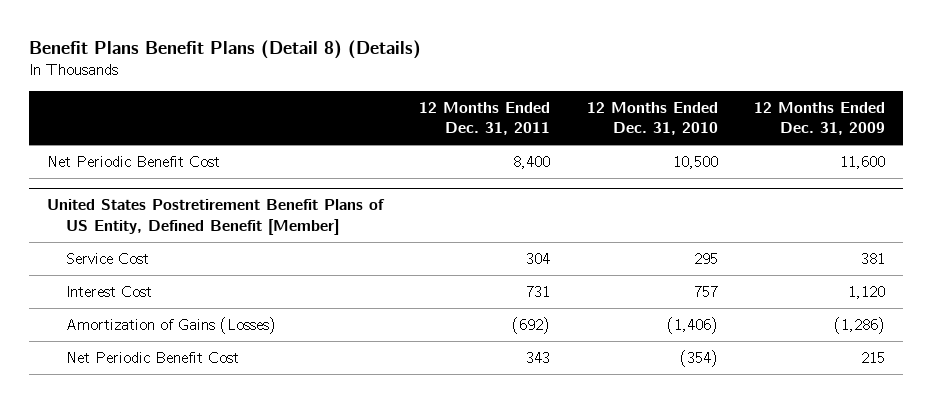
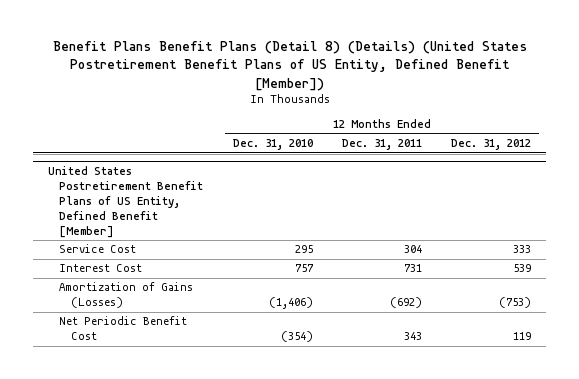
- Benefit Plans Benefit Plans (Detail 8) (Details)
+ Benefit Plans Benefit Plans (Detail 8) (Details) (United States Postretirement Benefit Plans of US Entity, Defined Benefit [Member])
- | 12 Months Ended Dec. 31, 2011 | 12 Months Ended Dec. 31, 2010 | 12 Months Ended Dec. 31, 2009
+ | 12 Months Ended Dec. 31, 2010 | 12 Months Ended Dec. 31, 2011 | 12 Months Ended Dec. 31, 2012
- Net Periodic Benefit Cost | 8,400 | 10,500 | 11,600

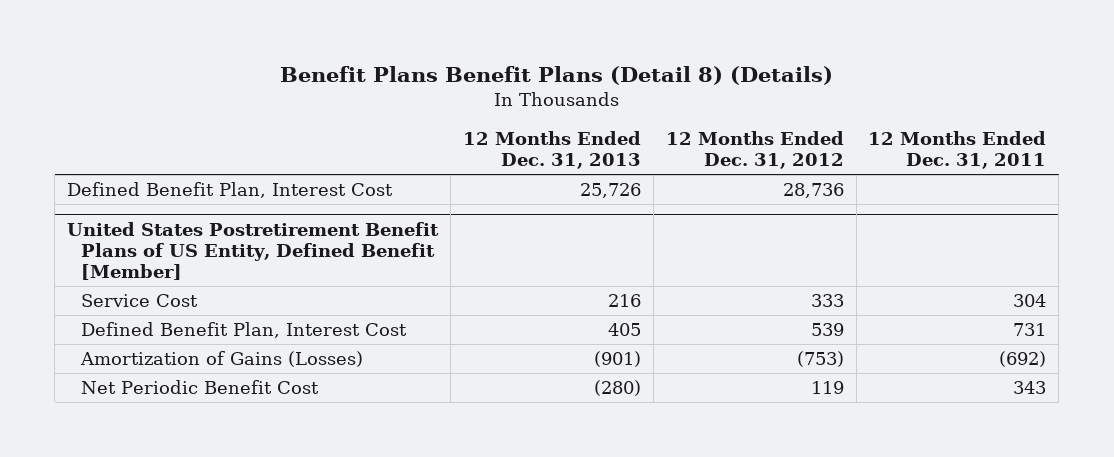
- Benefit Plans Benefit Plans (Detail 8) (Details) (United States Postretirement Benefit Plans of US Entity, Defined Benefit [Member])
+ Benefit Plans Benefit Plans (Detail 8) (Details)
- | 12 Months Ended Dec. 31, 2010 | 12 Months Ended Dec. 31, 2011 | 12 Months Ended Dec. 31, 2012
+ | 12 Months Ended Dec. 31, 2013 | 12 Months Ended Dec. 31, 2012 | 12 Months Ended Dec. 31, 2011
+ Defined Benefit Plan, Interest Cost | 25,726 | 28,736 |
@ United States Postretirement Benefit Plans of US Entity, Defined Benefit [Member]
- Interest Cost | 757 | 731 | 539
+ Defined Benefit Plan, Interest Cost | 405 | 539 | 731

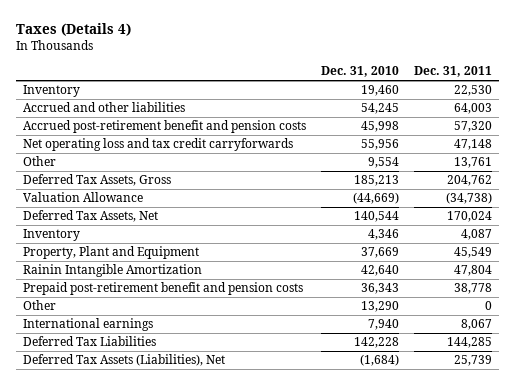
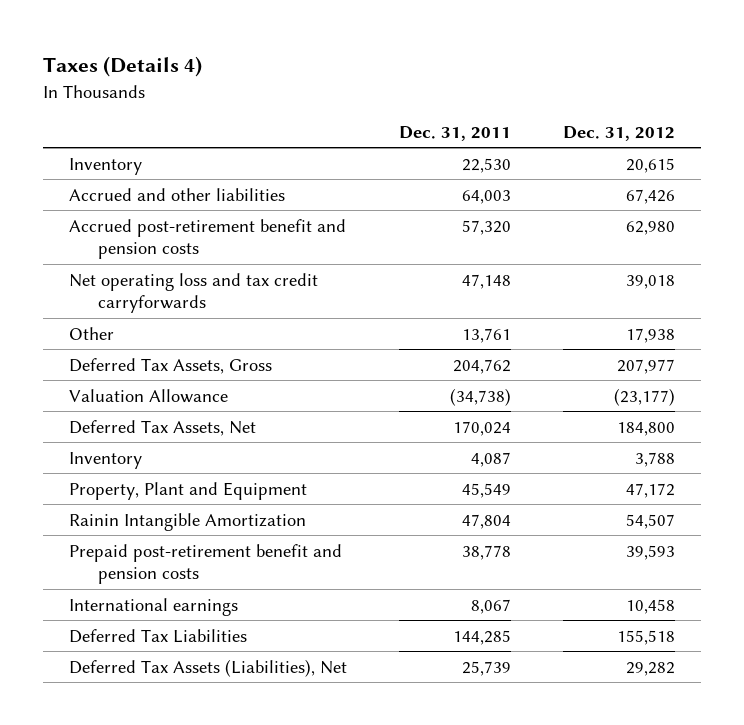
- | Dec. 31, 2010 | Dec. 31, 2011
+ | Dec. 31, 2011 | Dec. 31, 2012
- Other | 13,290 | 0

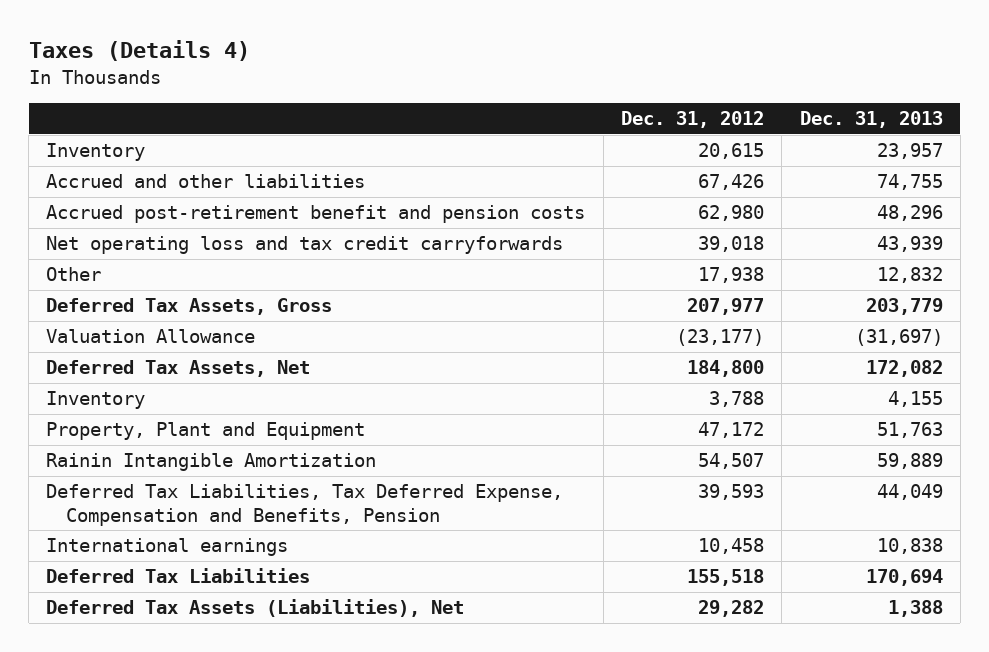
- | Dec. 31, 2011 | Dec. 31, 2012
+ | Dec. 31, 2012 | Dec. 31, 2013
- Prepaid post-retirement benefit and pension costs | 38,778 | 39,593
+ Deferred Tax Liabilities, Tax Deferred Expense, Compensation and Benefits, Pension | 39,593 | 44,049

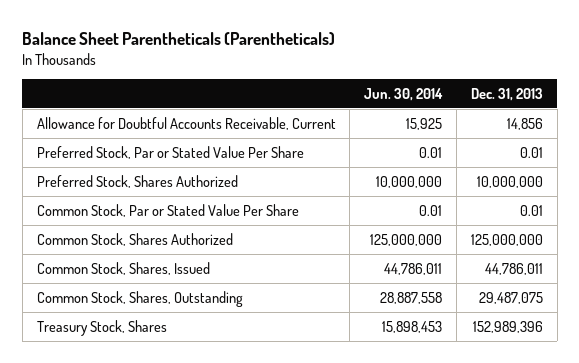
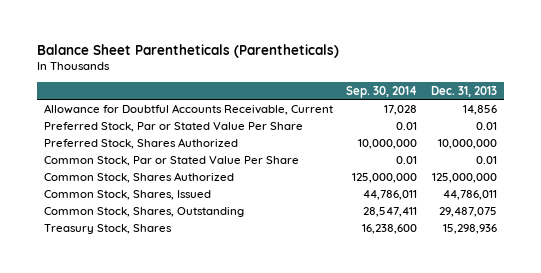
- | Jun. 30, 2014 | Dec. 31, 2013
+ | Sep. 30, 2014 | Dec. 31, 2013
- Treasury Stock, Shares | 15,898,453 | 152,989,396
+ Treasury Stock, Shares | 16,238,600 | 15,298,936

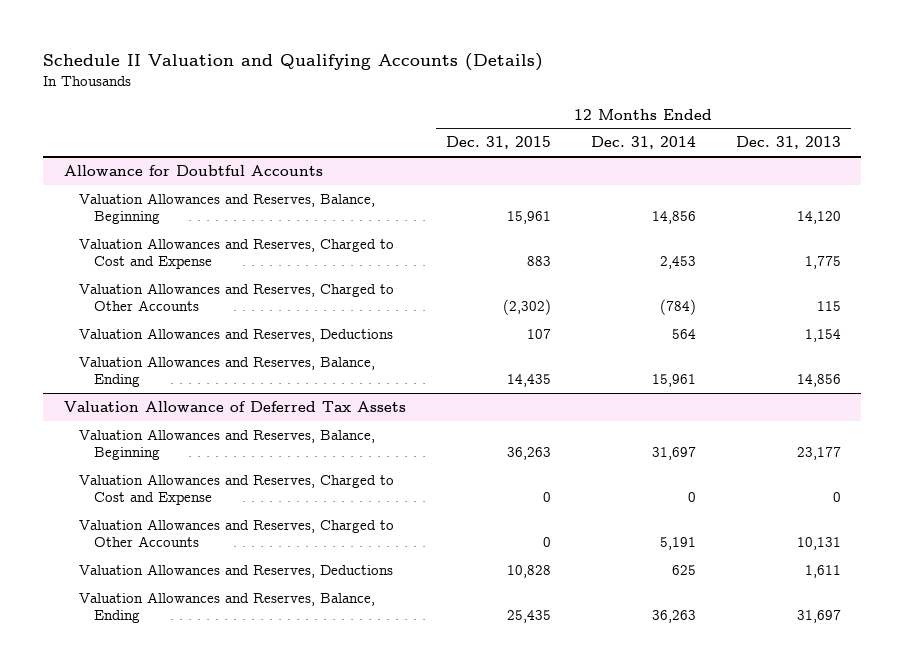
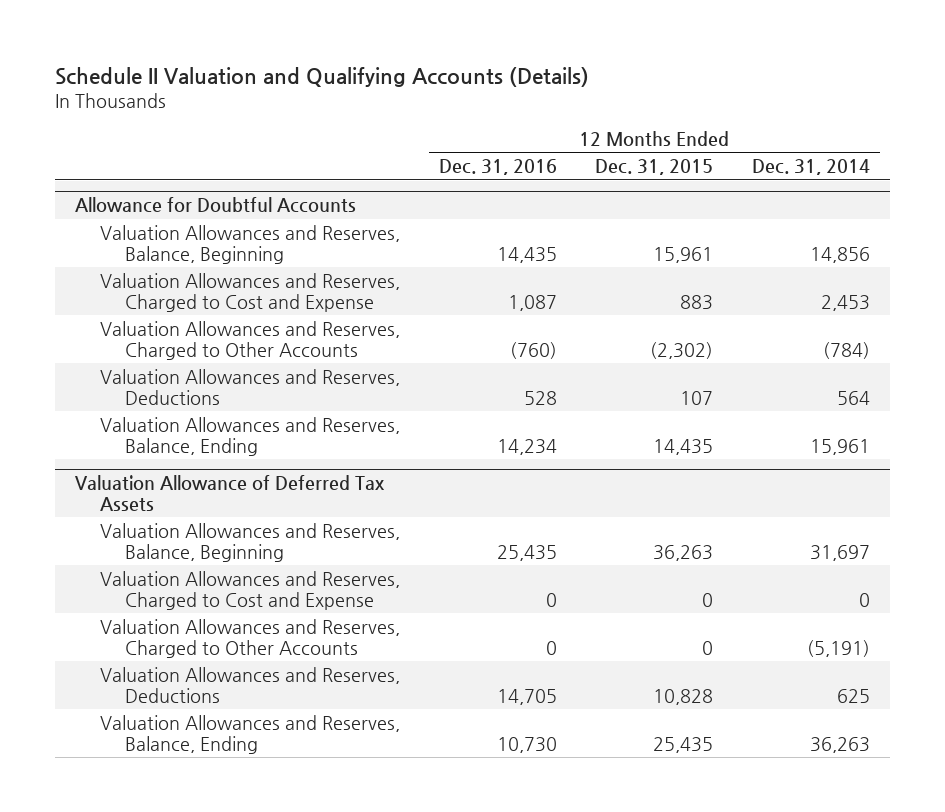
- | 12 Months Ended Dec. 31, 2015 | 12 Months Ended Dec. 31, 2014 | 12 Months Ended Dec. 31, 2013
+ | 12 Months Ended Dec. 31, 2016 | 12 Months Ended Dec. 31, 2015 | 12 Months Ended Dec. 31, 2014
@ Valuation Allowance of Deferred Tax Assets
- Valuation Allowances and Reserves, Charged to Other Accounts | 0 | 5,191 | 10,131
+ Valuation Allowances and Reserves, Charged to Other Accounts | 0 | 0 | (5,191)

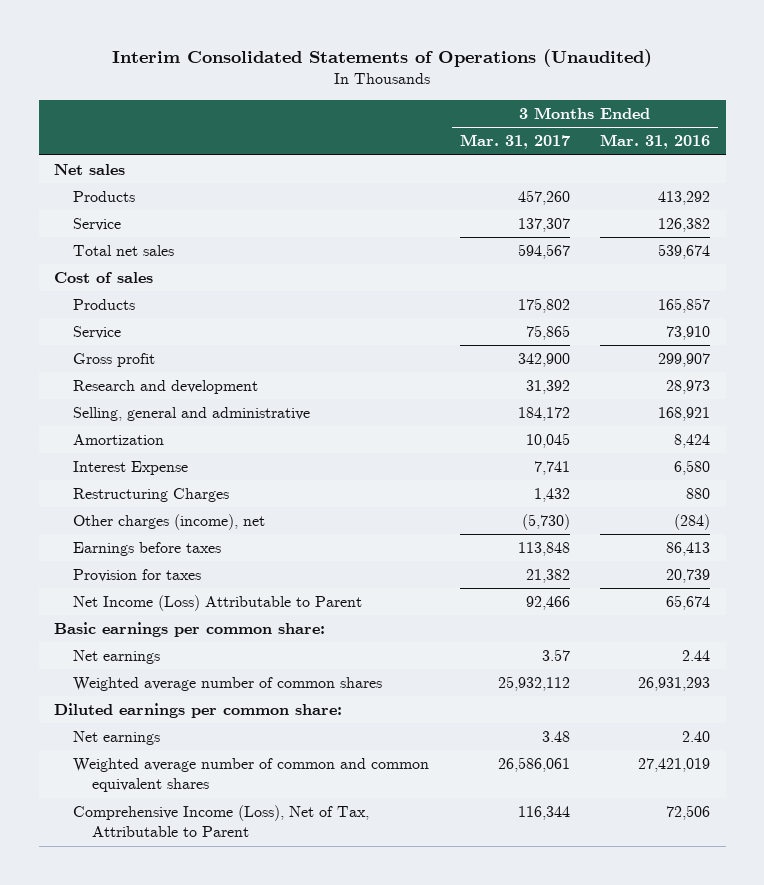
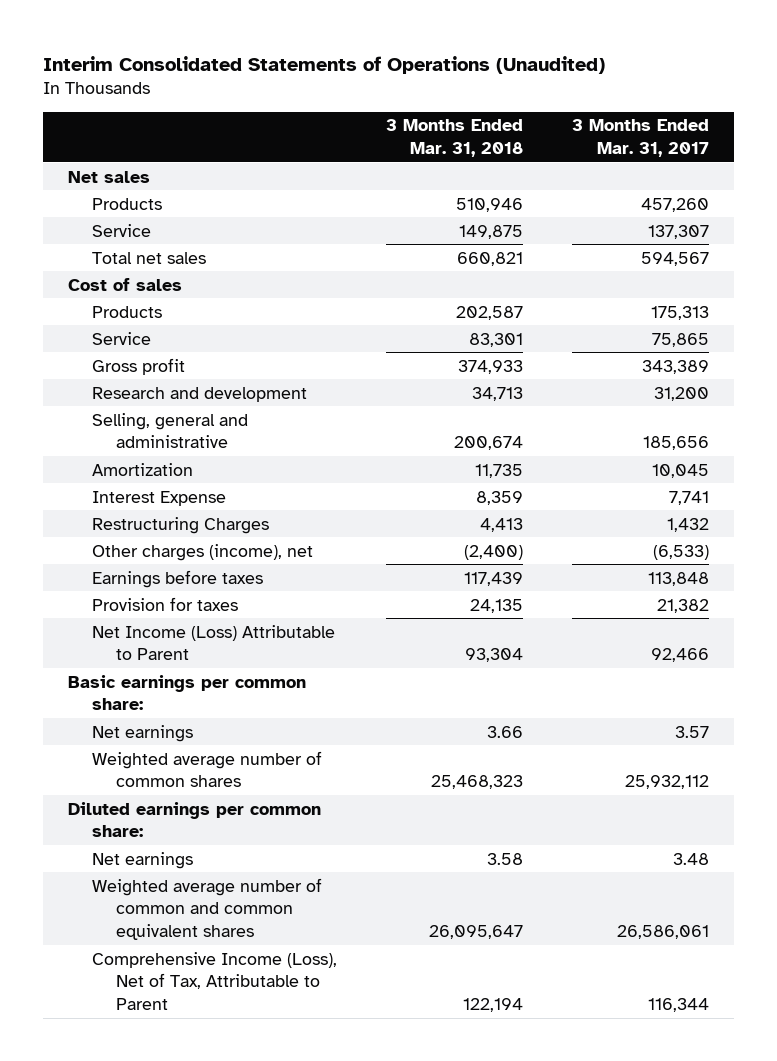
- | 3 Months Ended Mar. 31, 2017 | 3 Months Ended Mar. 31, 2016
+ | 3 Months Ended Mar. 31, 2018 | 3 Months Ended Mar. 31, 2017
- Products | 175,802 | 165,857
+ Products | 202,587 | 175,313
- Gross profit | 342,900 | 299,907
- Research and development | 31,392 | 28,973
- Selling, general and administrative | 184,172 | 168,921
+ Gross profit | 374,933 | 343,389
+ Research and development | 34,713 | 31,200
+ Selling, general and administrative | 200,674 | 185,656
- Other charges (income), net | (5,730) | (284)
+ Other charges (income), net | (2,400) | (6,533)

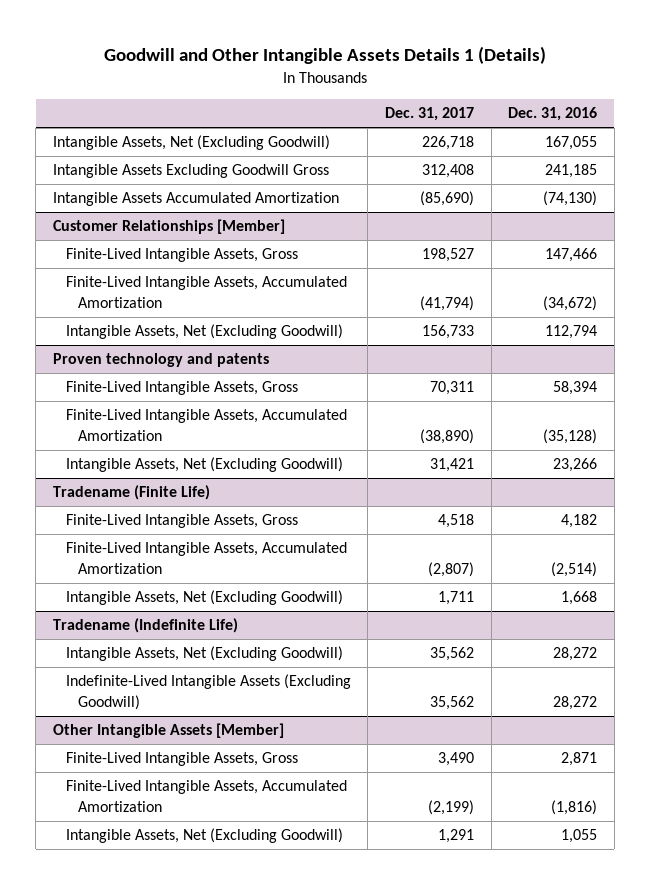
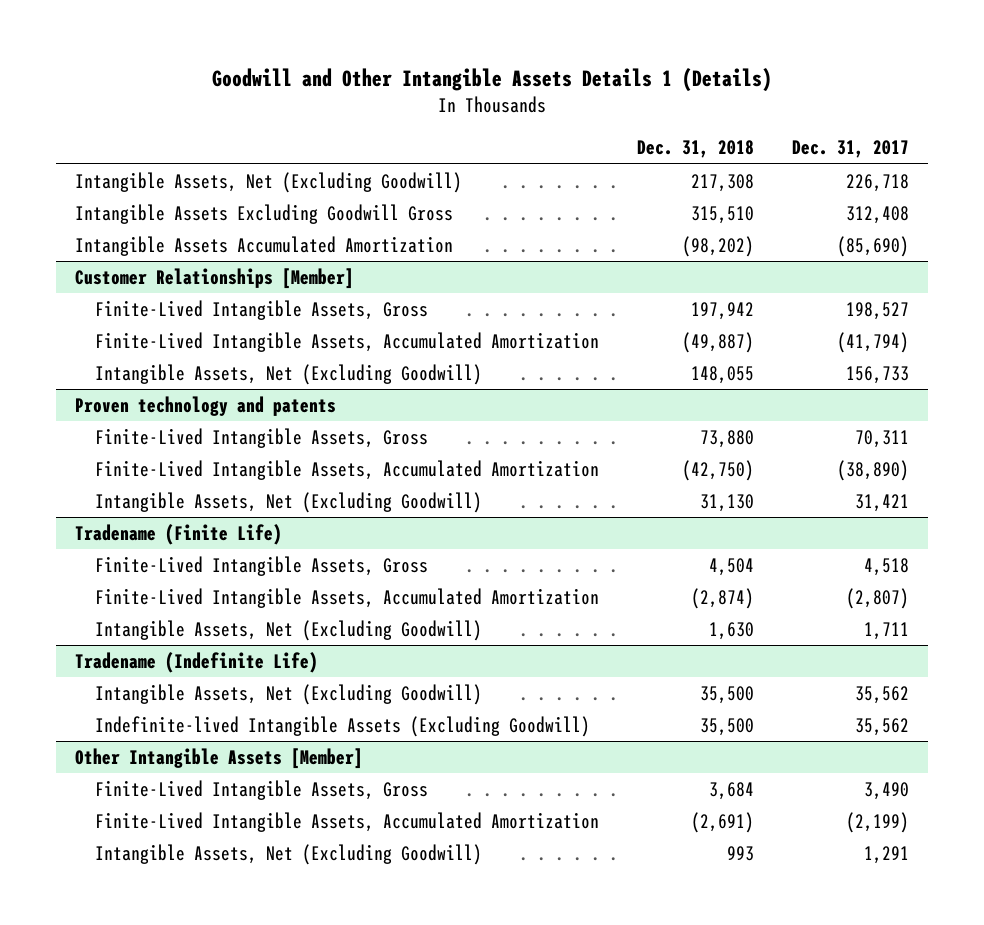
- | Dec. 31, 2017 | Dec. 31, 2016
+ | Dec. 31, 2018 | Dec. 31, 2017
@ Tradename (Indefinite Life)
- Indefinite-Lived Intangible Assets (Excluding Goodwill) | 35,562 | 28,272
+ Indefinite-lived Intangible Assets (Excluding Goodwill) | 35,500 | 35,562

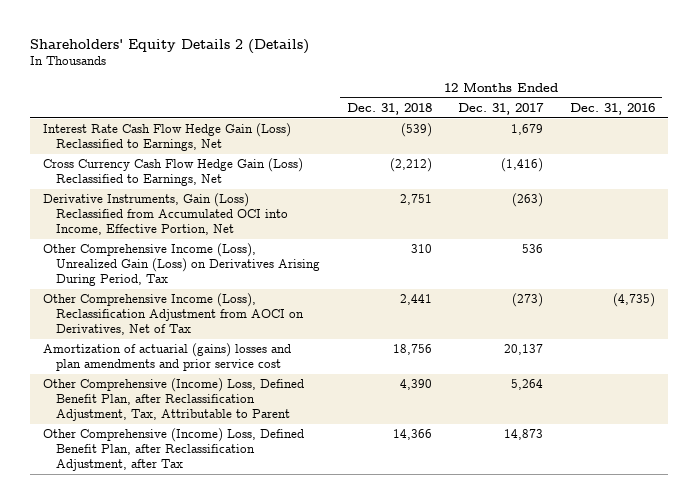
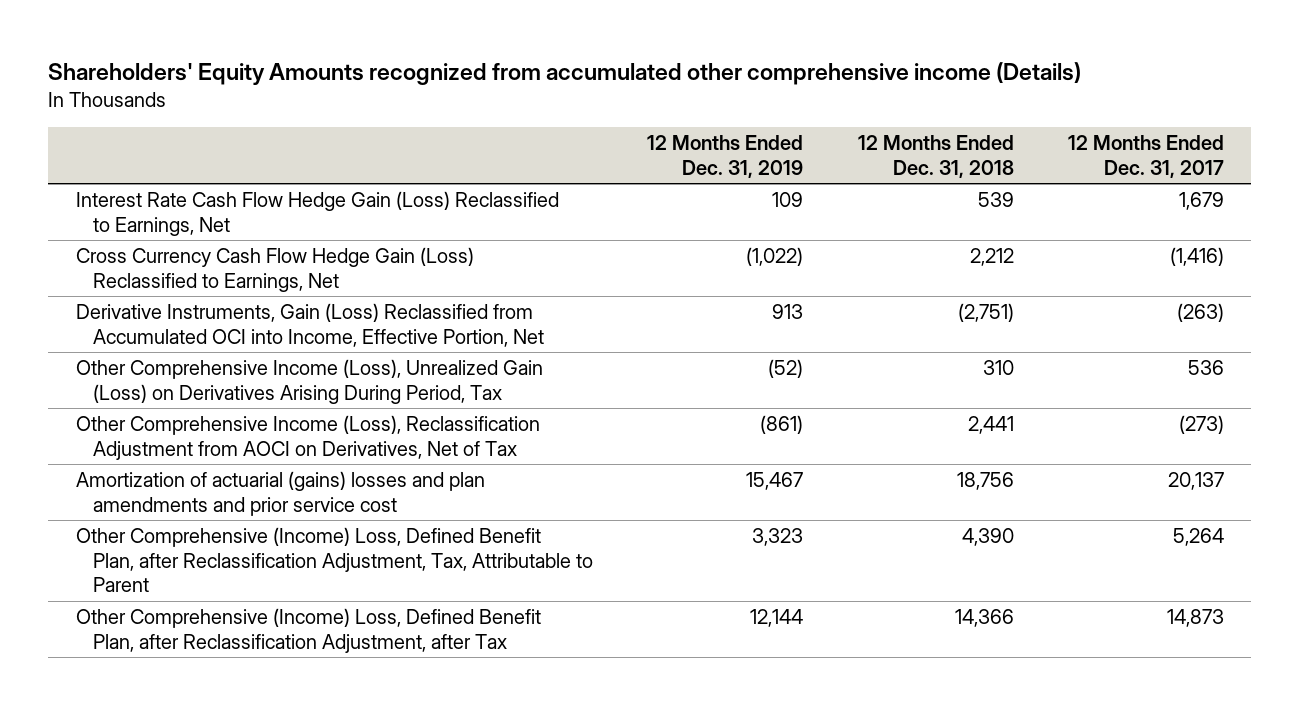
- Shareholders' Equity Details 2 (Details)
+ Shareholders' Equity Amounts recognized from accumulated other comprehensive income (Details)
- | 12 Months Ended Dec. 31, 2018 | 12 Months Ended Dec. 31, 2017 | 12 Months Ended Dec. 31, 2016
+ | 12 Months Ended Dec. 31, 2019 | 12 Months Ended Dec. 31, 2018 | 12 Months Ended Dec. 31, 2017
- Interest Rate Cash Flow Hedge Gain (Loss) Reclassified to Earnings, Net | (539) | 1,679 |
- Cross Currency Cash Flow Hedge Gain (Loss) Reclassified to Earnings, Net | (2,212) | (1,416) |
- Derivative Instruments, Gain (Loss) Reclassified from Accumulated OCI into Income, Effective Portion, Net | 2,751 | (263) |
+ Interest Rate Cash Flow Hedge Gain (Loss) Reclassified to Earnings, Net | 109 | 539 | 1,679
+ Cross Currency Cash Flow Hedge Gain (Loss) Reclassified to Earnings, Net | (1,022) | 2,212 | (1,416)
+ Derivative Instruments, Gain (Loss) Reclassified from Accumulated OCI into Income, Effective Portion, Net | 913 | (2,751) | (263)

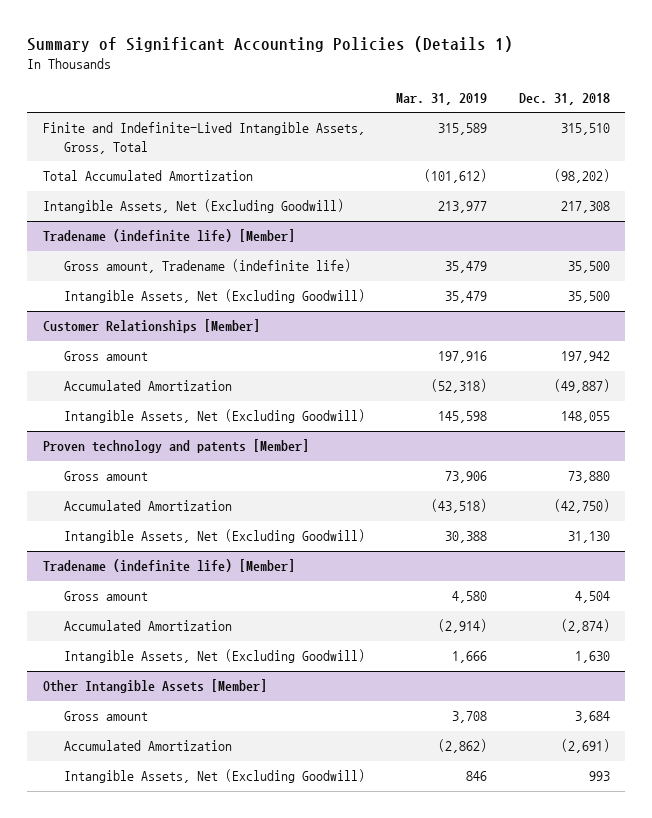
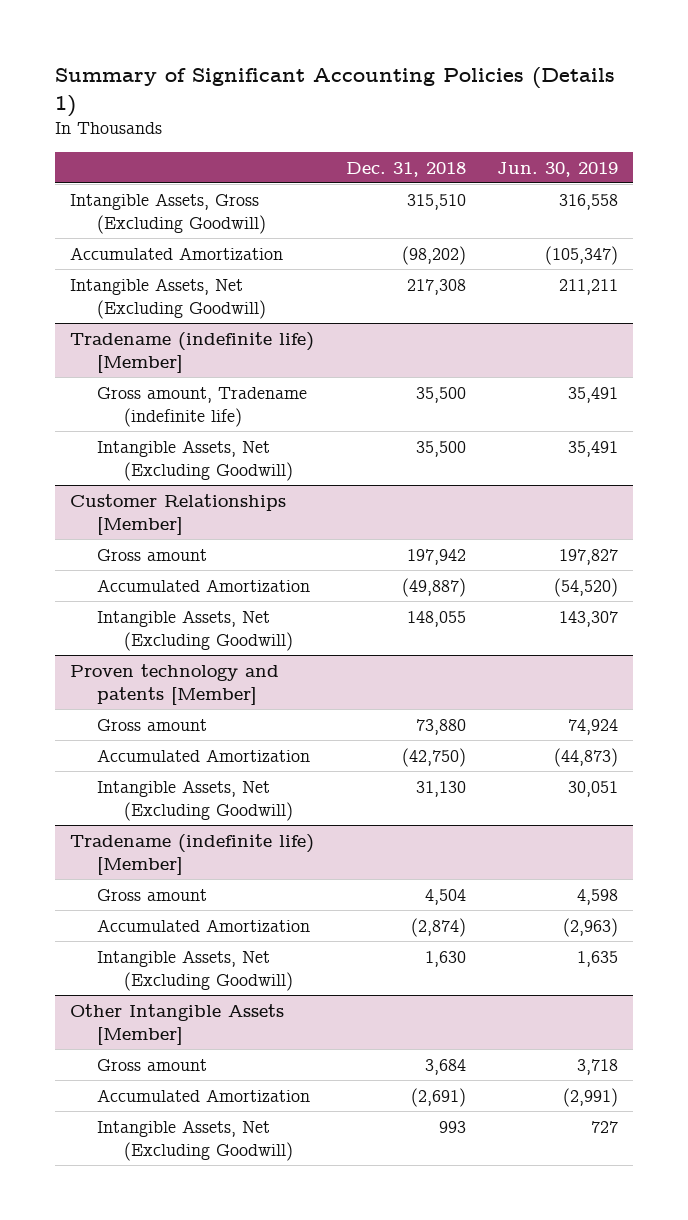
- | Mar. 31, 2019 | Dec. 31, 2018
+ | Dec. 31, 2018 | Jun. 30, 2019
- Finite and Indefinite-Lived Intangible Assets, Gross, Total | 315,589 | 315,510
- Total Accumulated Amortization | (101,612) | (98,202)
+ Intangible Assets, Gross (Excluding Goodwill) | 315,510 | 316,558
+ Accumulated Amortization | (98,202) | (105,347)

